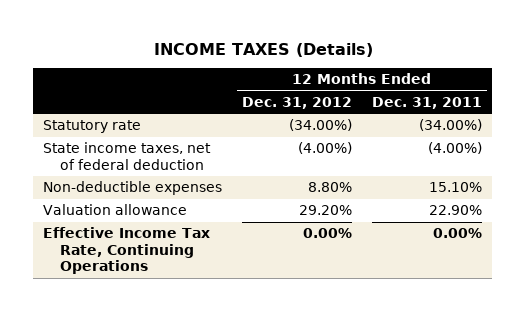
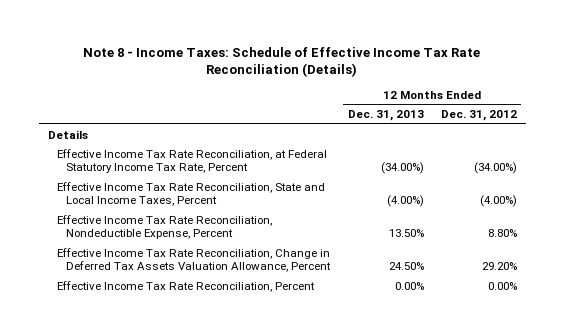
- INCOME TAXES (Details)
+ Note 8 - Income Taxes: Schedule of Effective Income Tax Rate Reconciliation (Details)
- | 12 Months Ended Dec. 31, 2012 | 12 Months Ended Dec. 31, 2011
+ | 12 Months Ended Dec. 31, 2013 | 12 Months Ended Dec. 31, 2012
- Statutory rate | (34.00%) | (34.00%)
- State income taxes, net of federal deduction | (4.00%) | (4.00%)
- Non-deductible expenses | 8.80% | 15.10%
- Valuation allowance | 29.20% | 22.90%
- Effective Income Tax Rate, Continuing Operations | 0.00% | 0.00%
+ Details
+ Effective Income Tax Rate Reconciliation, at Federal Statutory Income Tax Rate, Percent | (34.00%) | (34.00%)
+ Effective Income Tax Rate Reconciliation, State and Local Income Taxes, Percent | (4.00%) | (4.00%)
+ Effective Income Tax Rate Reconciliation, Nondeductible Expense, Percent | 13.50% | 8.80%
+ Effective Income Tax Rate Reconciliation, Change in Deferred Tax Assets Valuation Allowance, Percent | 24.50% | 29.20%
+ Effective Income Tax Rate Reconciliation, Percent | 0.00% | 0.00%

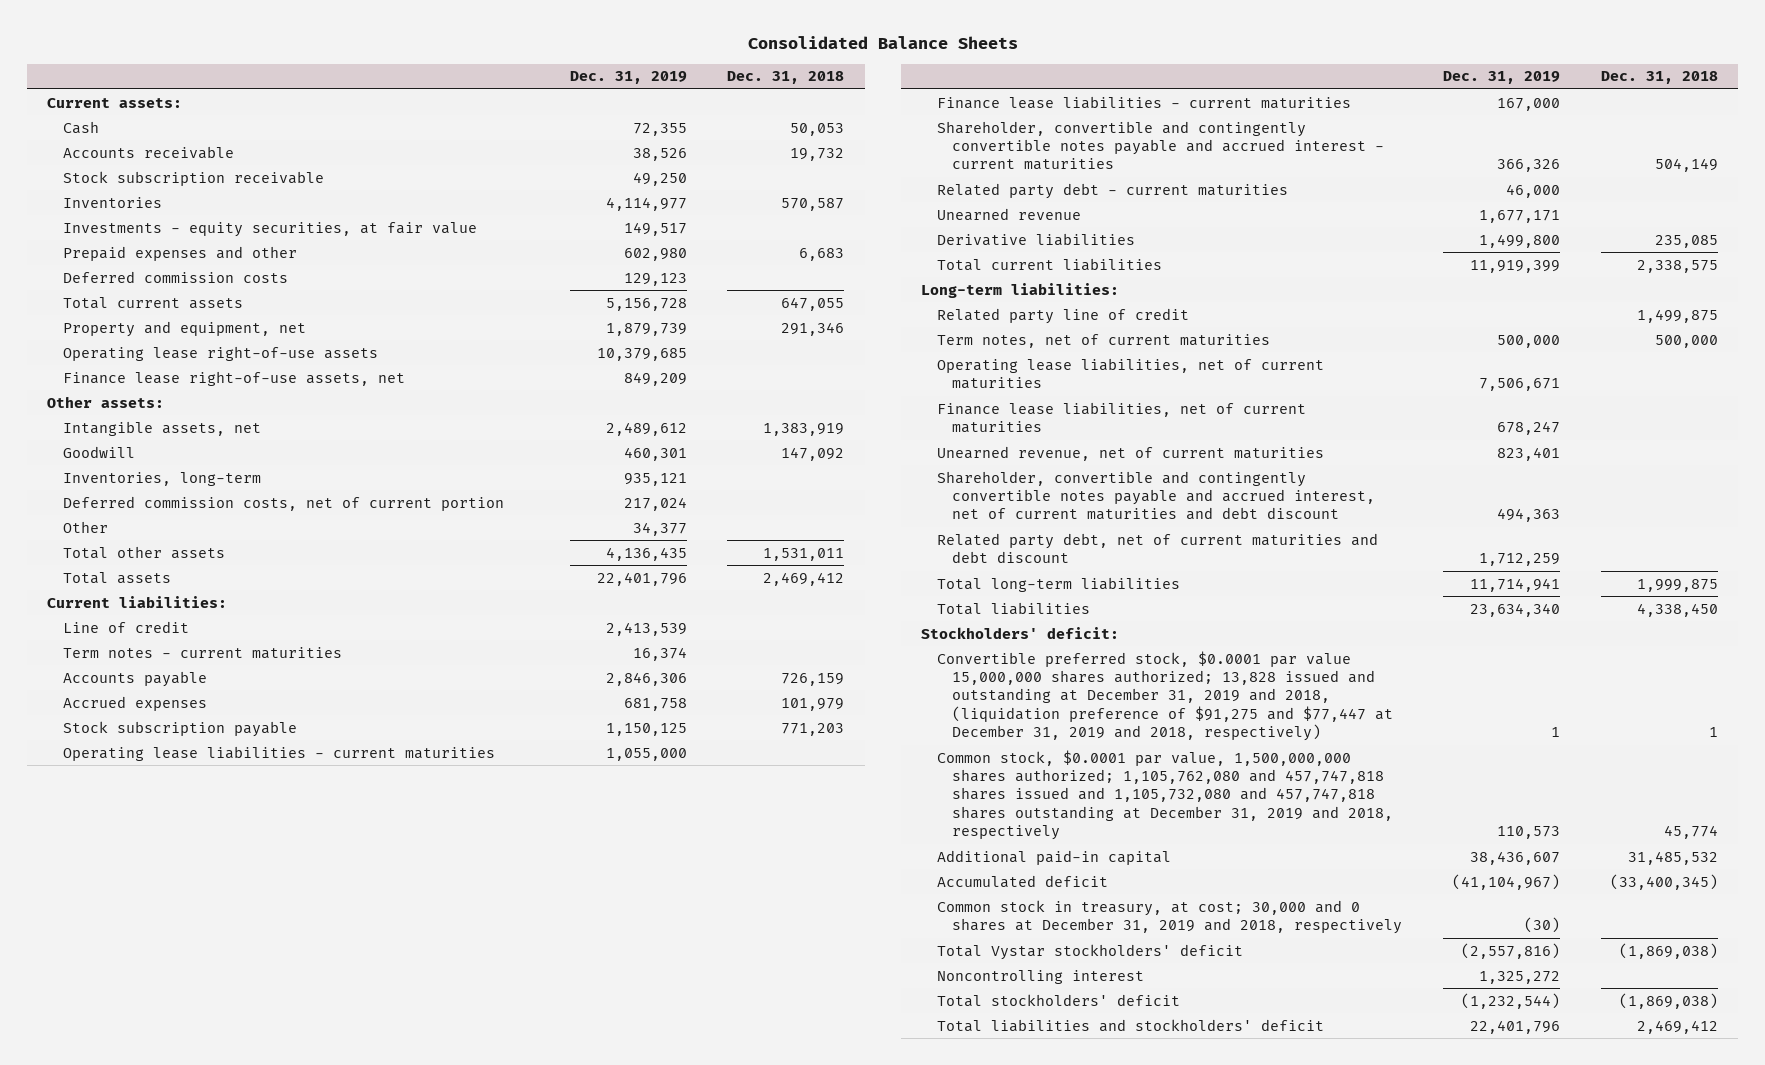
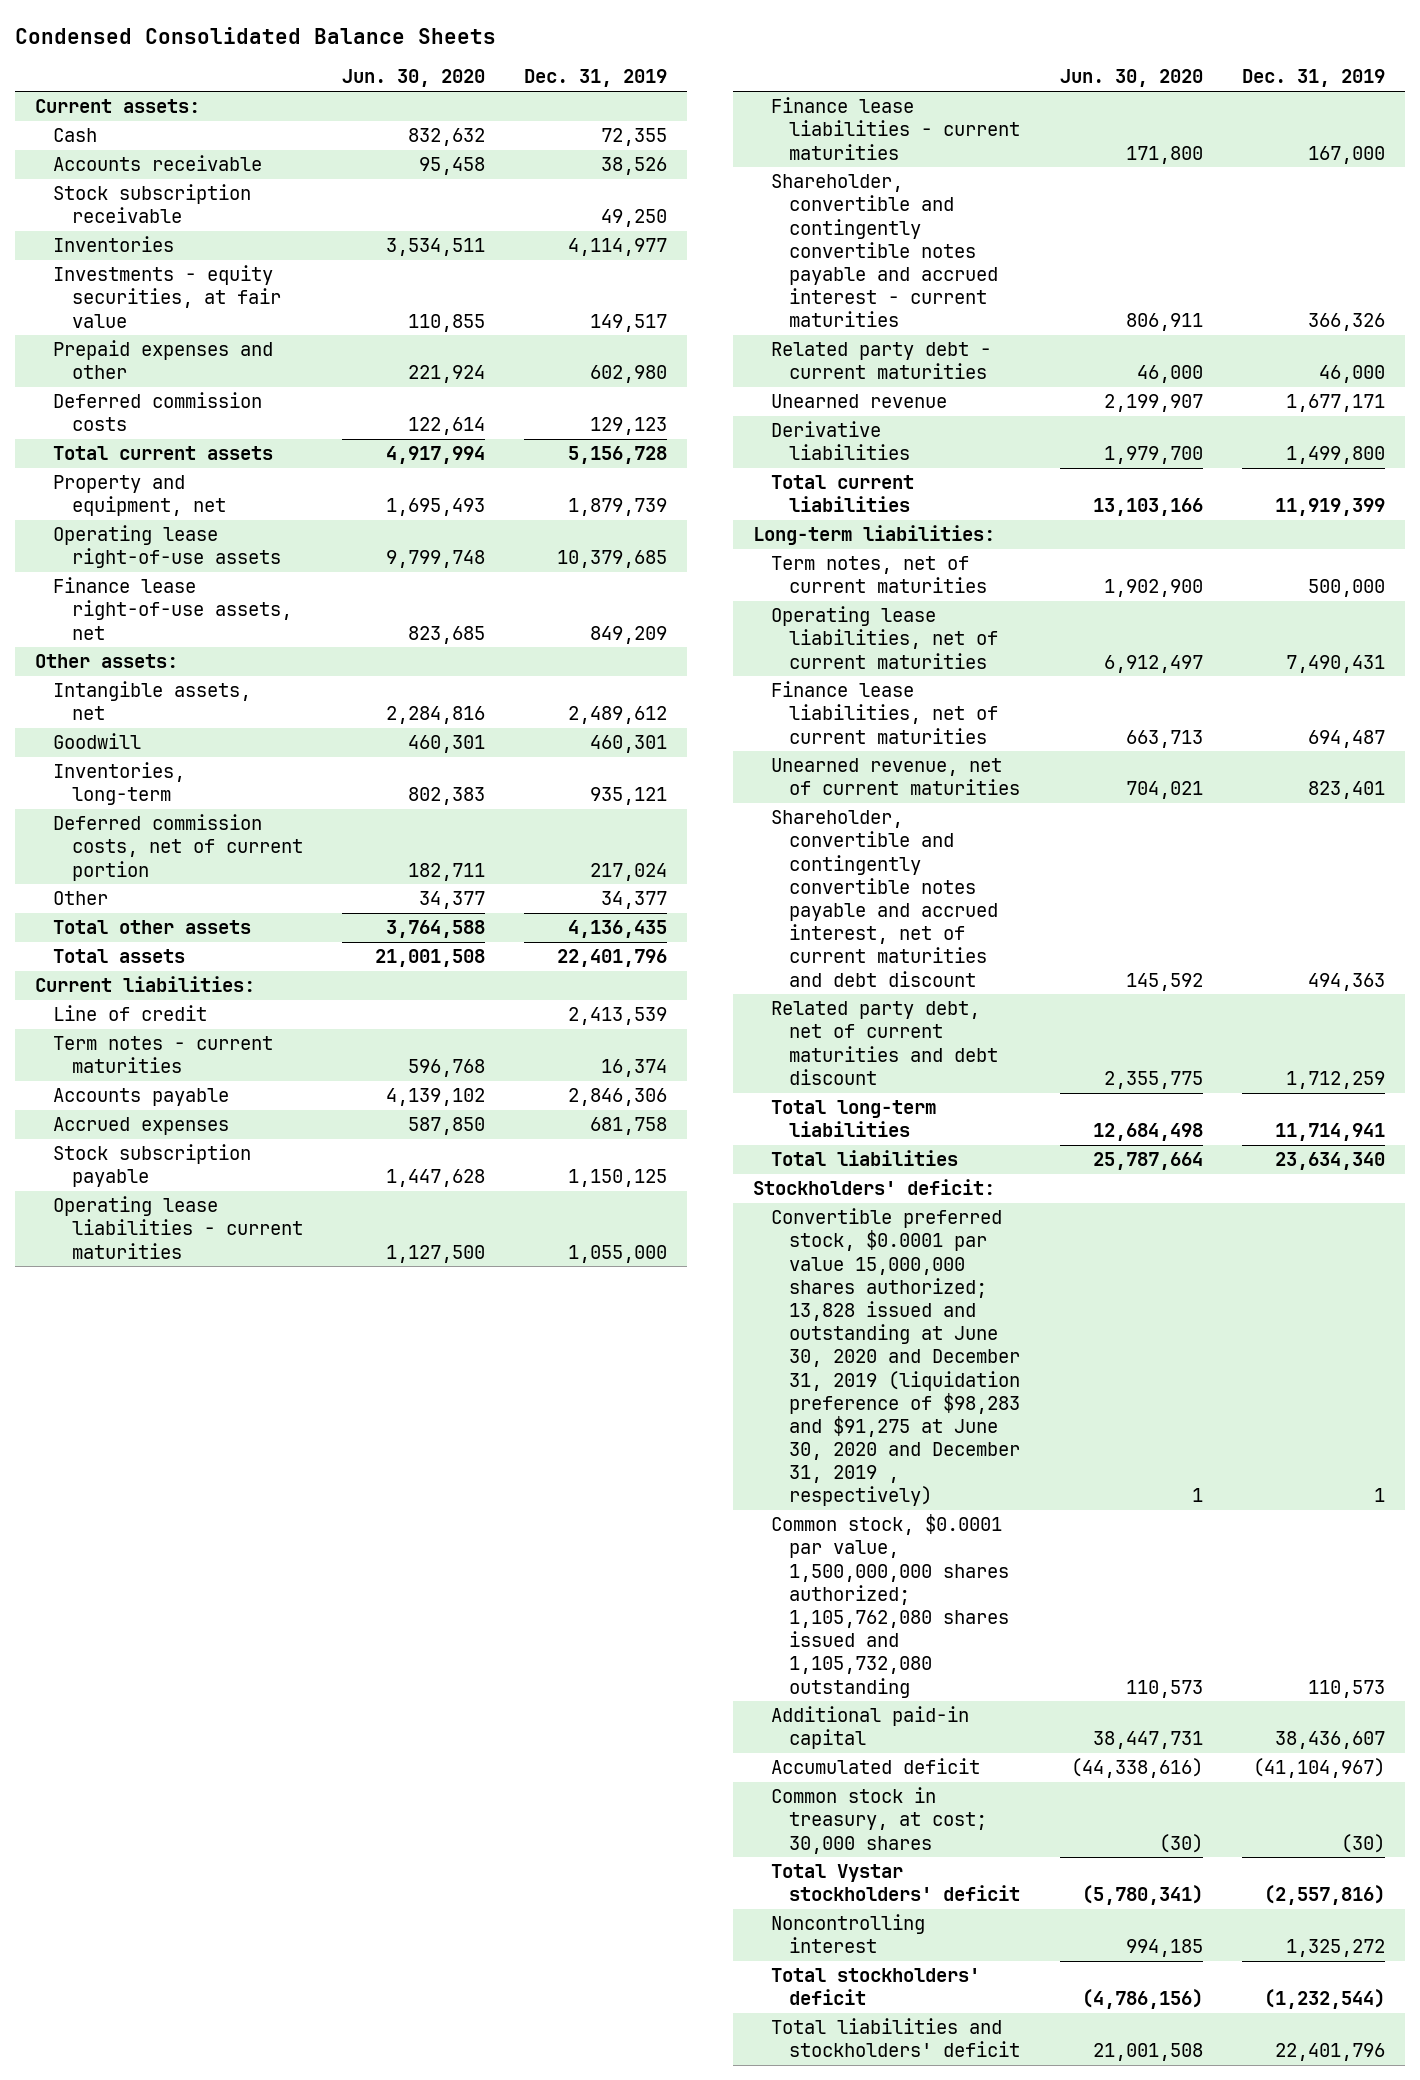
- Consolidated Balance Sheets
+ Condensed Consolidated Balance Sheets
- | Dec. 31, 2019 | Dec. 31, 2018
+ | Jun. 30, 2020 | Dec. 31, 2019
- Related party line of credit | | 1,499,875
- Operating lease liabilities, net of current maturities | 7,506,671 |
- Finance lease liabilities, net of current maturities | 678,247 |
+ Operating lease liabilities, net of current maturities | 6,912,497 | 7,490,431
+ Finance lease liabilities, net of current maturities | 663,713 | 694,487
- Convertible preferred stock, $0.0001 par value 15,000,000 shares authorized; 13,828 issued and outstanding at December 31, 2019 and 2018, (liquidation preference of $91,275 and $77,447 at December 31, 2019 and 2018, respectively) | 1 | 1
- Common stock, $0.0001 par value, 1,500,000,000 shares authorized; 1,105,762,080 and 457,747,818 shares issued and 1,105,732,080 and 457,747,818 shares outstanding at December 31, 2019 and 2018, respectively | 110,573 | 45,774
+ Convertible preferred stock, $0.0001 par value 15,000,000 shares authorized; 13,828 issued and outstanding at June 30, 2020 and December 31, 2019 (liquidation preference of $98,283 and $91,275 at June 30, 2020 and December 31, 2019 , respectively) | 1 | 1
+ Common stock, $0.0001 par value, 1,500,000,000 shares authorized; 1,105,762,080 shares issued and 1,105,732,080 outstanding | 110,573 | 110,573
- Common stock in treasury, at cost; 30,000 and 0 shares at December 31, 2019 and 2018, respectively | (30) |
+ Common stock in treasury, at cost; 30,000 shares | (30) | (30)

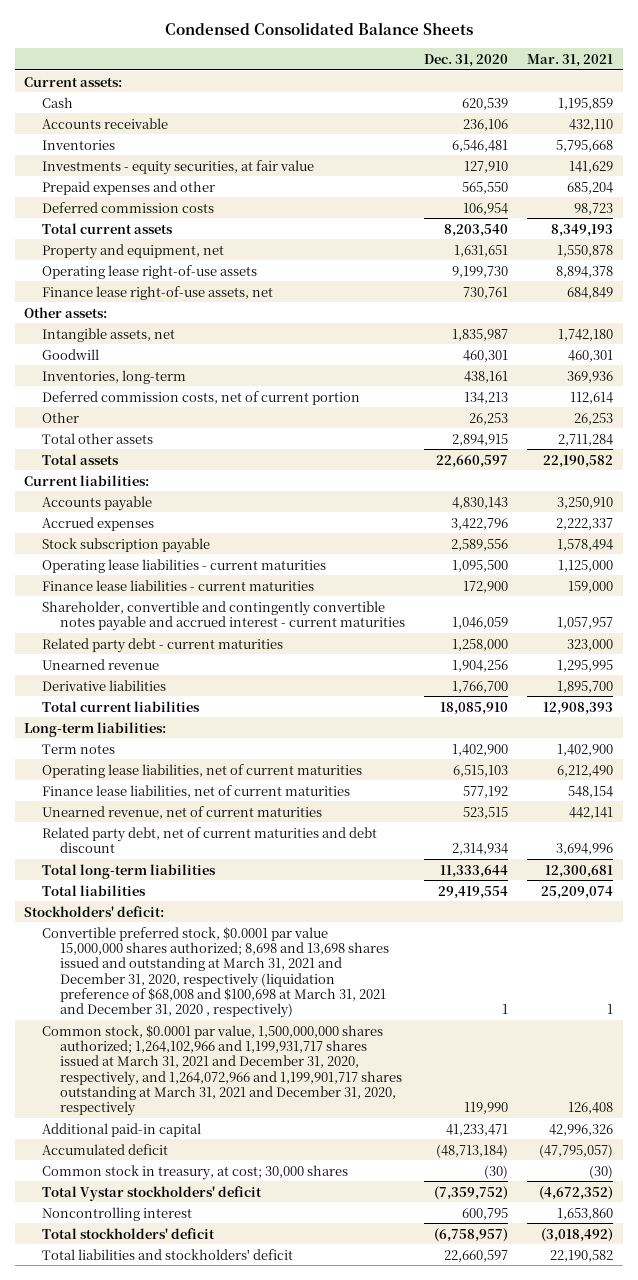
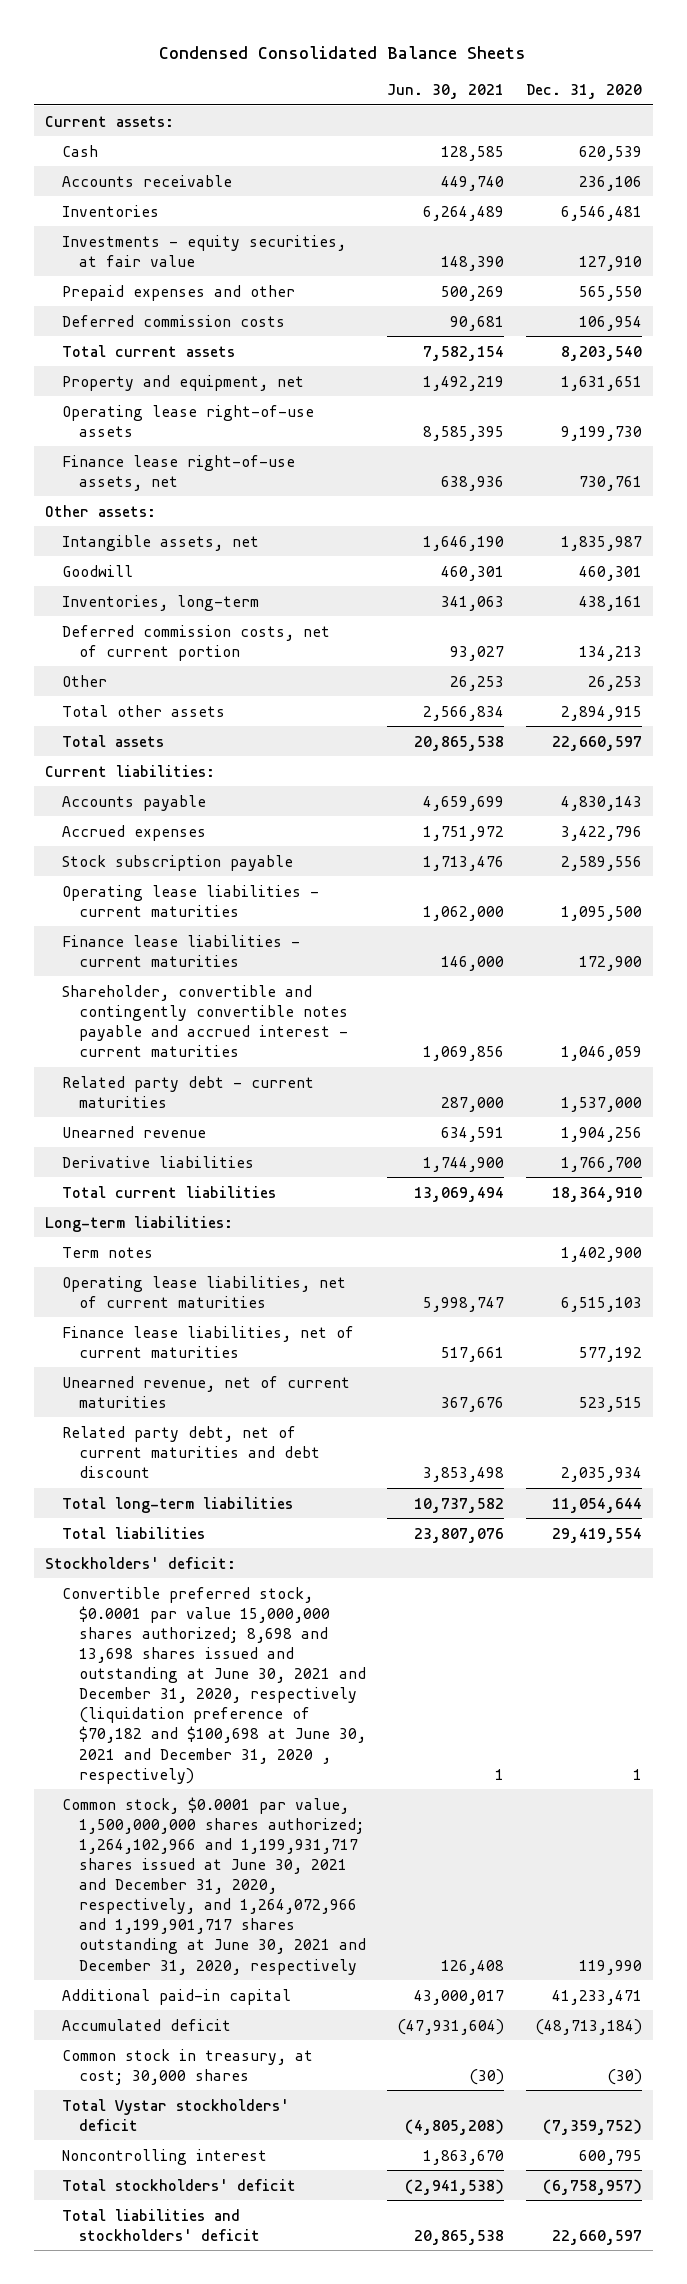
- | Dec. 31, 2020 | Mar. 31, 2021
+ | Jun. 30, 2021 | Dec. 31, 2020
- Related party debt - current maturities | 1,258,000 | 323,000
+ Related party debt - current maturities | 287,000 | 1,537,000
- Total current liabilities | 18,085,910 | 12,908,393
+ Total current liabilities | 13,069,494 | 18,364,910
- Related party debt, net of current maturities and debt discount | 2,314,934 | 3,694,996
- Total long-term liabilities | 11,333,644 | 12,300,681
+ Related party debt, net of current maturities and debt discount | 3,853,498 | 2,035,934
+ Total long-term liabilities | 10,737,582 | 11,054,644
- Convertible preferred stock, $0.0001 par value 15,000,000 shares authorized; 8,698 and 13,698 shares issued and outstanding at March 31, 2021 and December 31, 2020, respectively (liquidation preference of $68,008 and $100,698 at March 31, 2021 and December 31, 2020 , respectively) | 1 | 1
- Common stock, $0.0001 par value, 1,500,000,000 shares authorized; 1,264,102,966 and 1,199,931,717 shares issued at March 31, 2021 and December 31, 2020, respectively, and 1,264,072,966 and 1,199,901,717 shares outstanding at March 31, 2021 and December 31, 2020, respectively | 119,990 | 126,408
+ Convertible preferred stock, $0.0001 par value 15,000,000 shares authorized; 8,698 and 13,698 shares issued and outstanding at June 30, 2021 and December 31, 2020, respectively (liquidation preference of $70,182 and $100,698 at June 30, 2021 and December 31, 2020 , respectively) | 1 | 1
+ Common stock, $0.0001 par value, 1,500,000,000 shares authorized; 1,264,102,966 and 1,199,931,717 shares issued at June 30, 2021 and December 31, 2020, respectively, and 1,264,072,966 and 1,199,901,717 shares outstanding at June 30, 2021 and December 31, 2020, respectively | 126,408 | 119,990

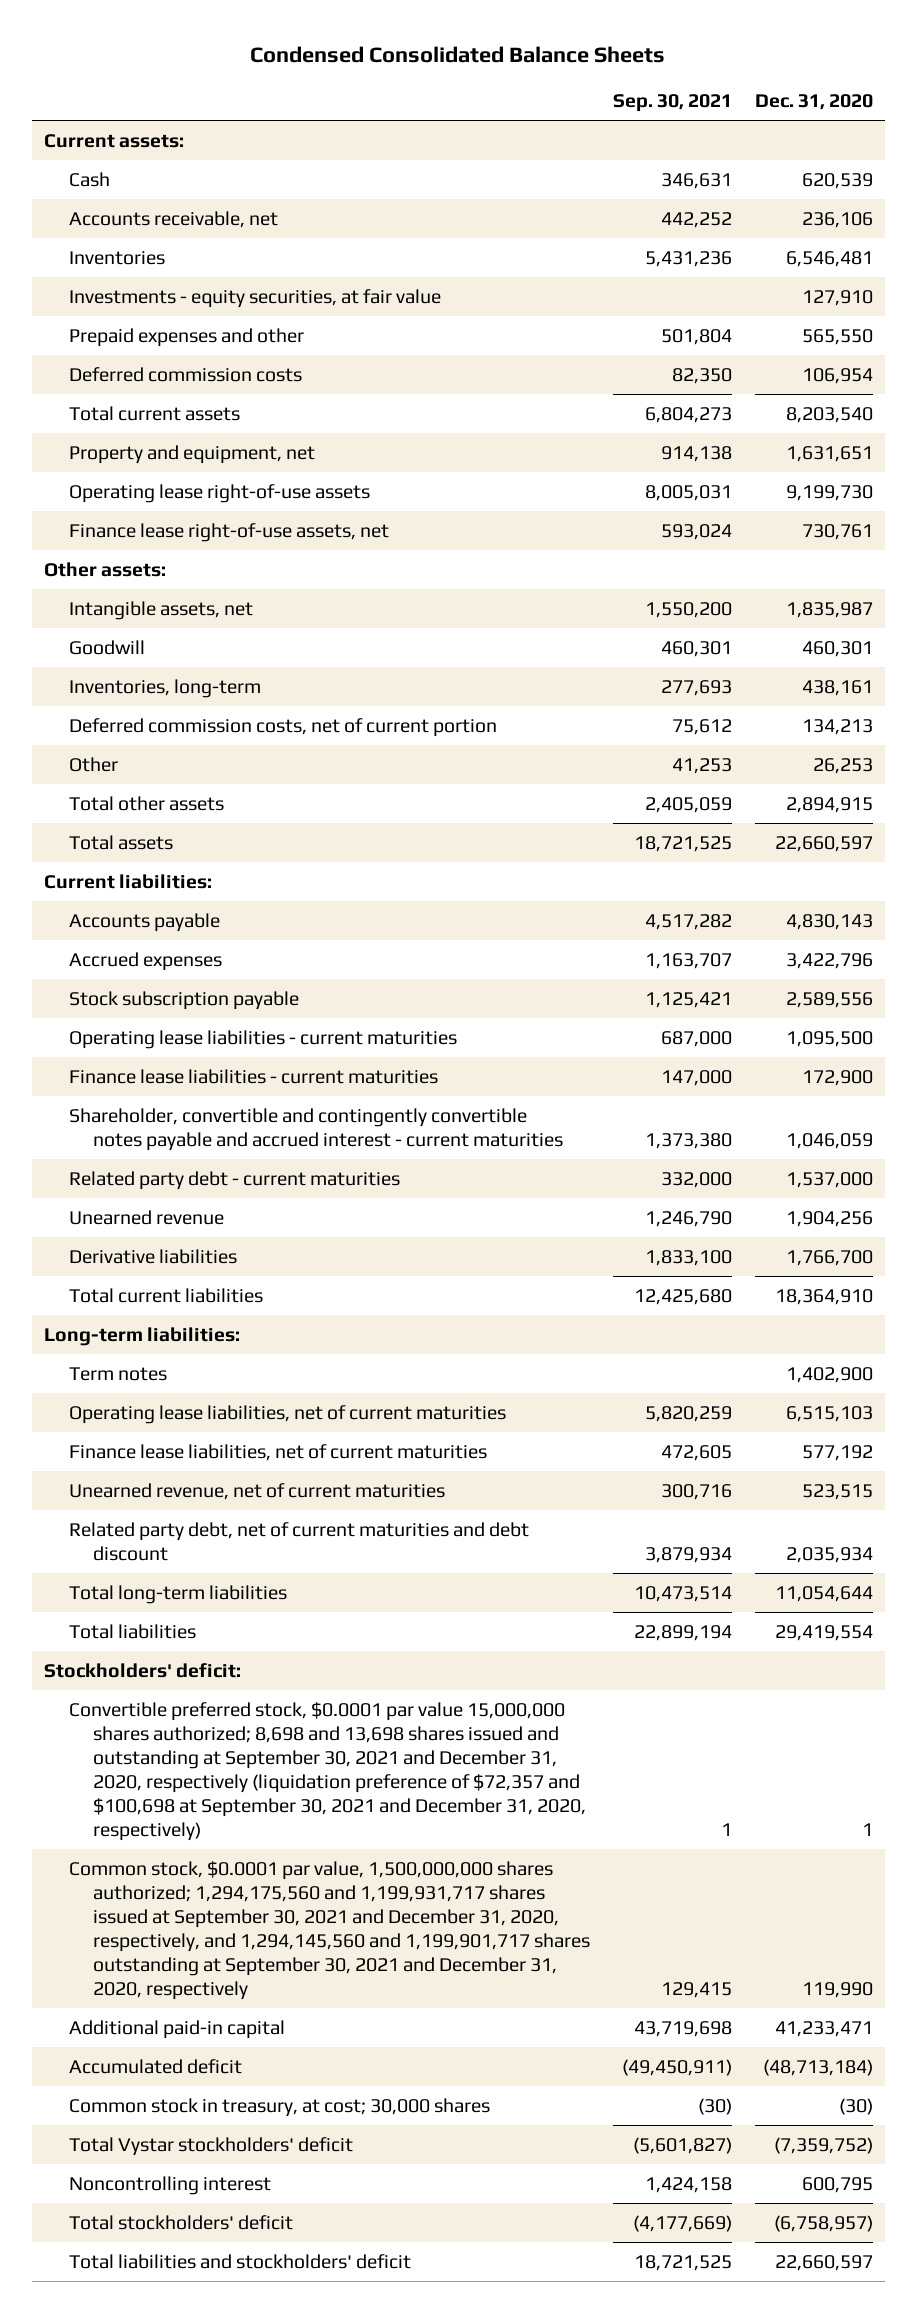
- | Jun. 30, 2021 | Dec. 31, 2020
+ | Sep. 30, 2021 | Dec. 31, 2020
- Accounts receivable | 449,740 | 236,106
+ Accounts receivable, net | 442,252 | 236,106
- Convertible preferred stock, $0.0001 par value 15,000,000 shares authorized; 8,698 and 13,698 shares issued and outstanding at June 30, 2021 and December 31, 2020, respectively (liquidation preference of $70,182 and $100,698 at June 30, 2021 and December 31, 2020 , respectively) | 1 | 1
- Common stock, $0.0001 par value, 1,500,000,000 shares authorized; 1,264,102,966 and 1,199,931,717 shares issued at June 30, 2021 and December 31, 2020, respectively, and 1,264,072,966 and 1,199,901,717 shares outstanding at June 30, 2021 and December 31, 2020, respectively | 126,408 | 119,990
+ Convertible preferred stock, $0.0001 par value 15,000,000 shares authorized; 8,698 and 13,698 shares issued and outstanding at September 30, 2021 and December 31, 2020, respectively (liquidation preference of $72,357 and $100,698 at September 30, 2021 and December 31, 2020, respectively) | 1 | 1
+ Common stock, $0.0001 par value, 1,500,000,000 shares authorized; 1,294,175,560 and 1,199,931,717 shares issued at September 30, 2021 and December 31, 2020, respectively, and 1,294,145,560 and 1,199,901,717 shares outstanding at September 30, 2021 and December 31, 2020, respectively | 129,415 | 119,990

